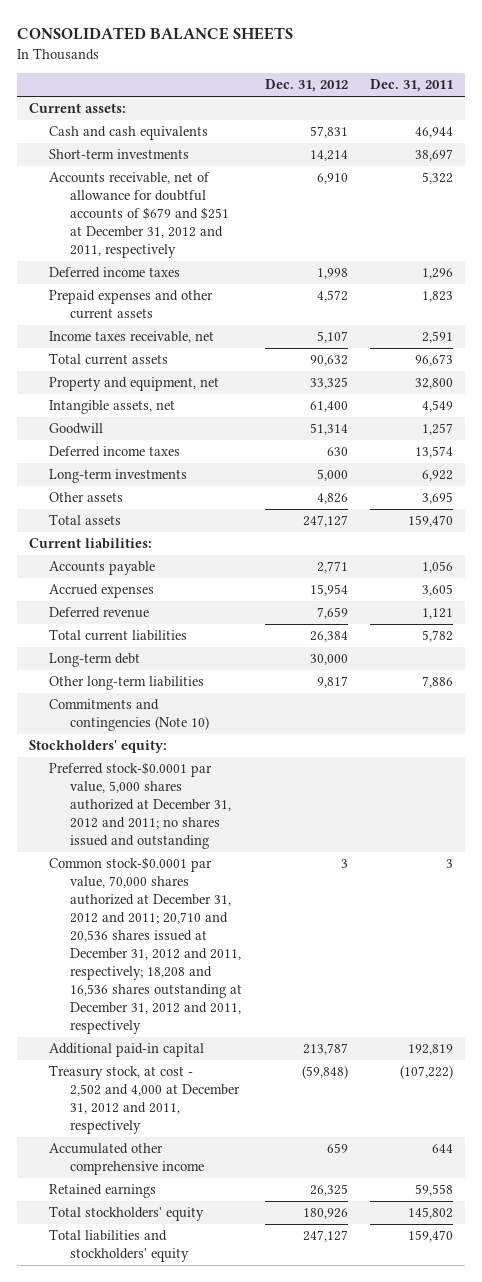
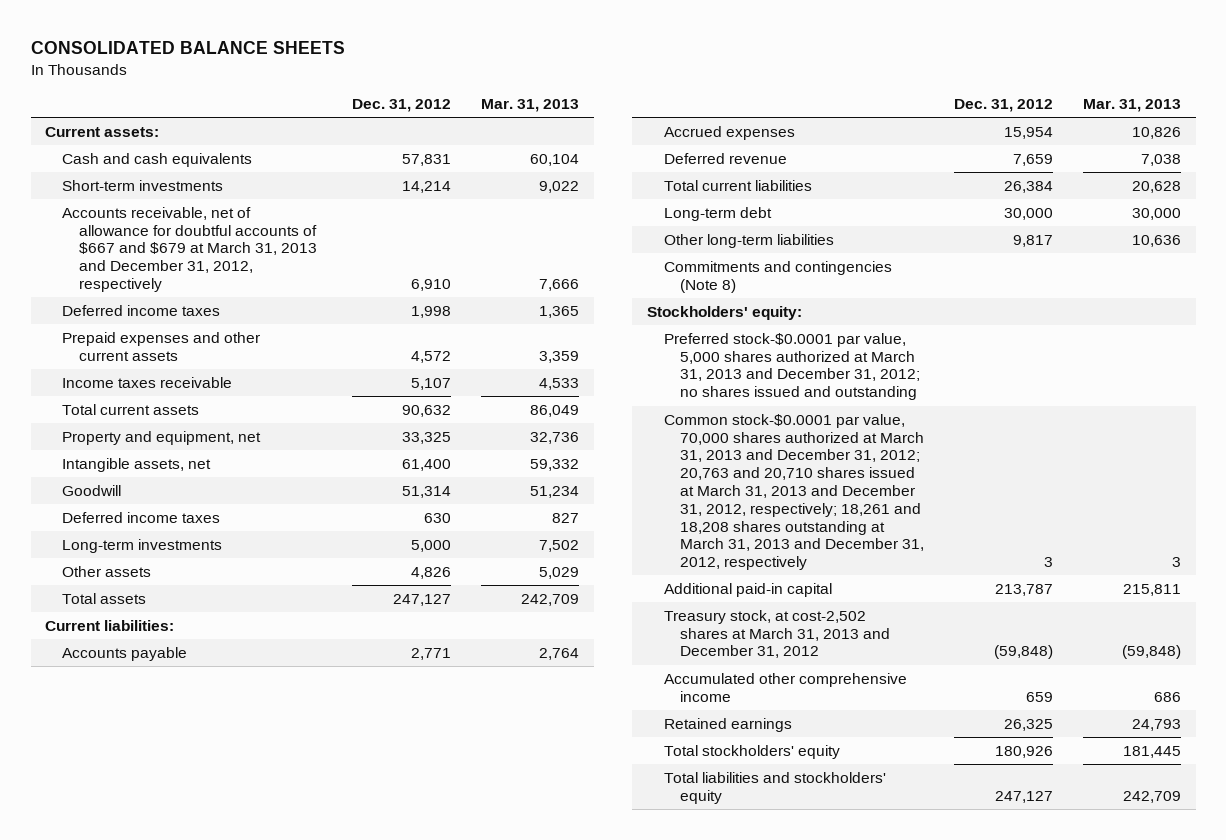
- | Dec. 31, 2012 | Dec. 31, 2011
+ | Dec. 31, 2012 | Mar. 31, 2013
- Accounts receivable, net of allowance for doubtful accounts of $679 and $251 at December 31, 2012 and 2011, respectively | 6,910 | 5,322
+ Accounts receivable, net of allowance for doubtful accounts of $667 and $679 at March 31, 2013 and December 31, 2012, respectively | 6,910 | 7,666
- Income taxes receivable, net | 5,107 | 2,591
+ Income taxes receivable | 5,107 | 4,533
- Commitments and contingencies (Note 10)
+ Commitments and contingencies (Note 8)
- Preferred stock-$0.0001 par value, 5,000 shares authorized at December 31, 2012 and 2011; no shares issued and outstanding
- Common stock-$0.0001 par value, 70,000 shares authorized at December 31, 2012 and 2011; 20,710 and 20,536 shares issued at December 31, 2012 and 2011, respectively; 18,208 and 16,536 shares outstanding at December 31, 2012 and 2011, respectively | 3 | 3
+ Preferred stock-$0.0001 par value, 5,000 shares authorized at March 31, 2013 and December 31, 2012; no shares issued and outstanding
+ Common stock-$0.0001 par value, 70,000 shares authorized at March 31, 2013 and December 31, 2012; 20,763 and 20,710 shares issued at March 31, 2013 and December 31, 2012, respectively; 18,261 and 18,208 shares outstanding at March 31, 2013 and December 31, 2012, respectively | 3 | 3
- Treasury stock, at cost - 2,502 and 4,000 at December 31, 2012 and 2011, respectively | (59,848) | (107,222)
+ Treasury stock, at cost-2,502 shares at March 31, 2013 and December 31, 2012 | (59,848) | (59,848)

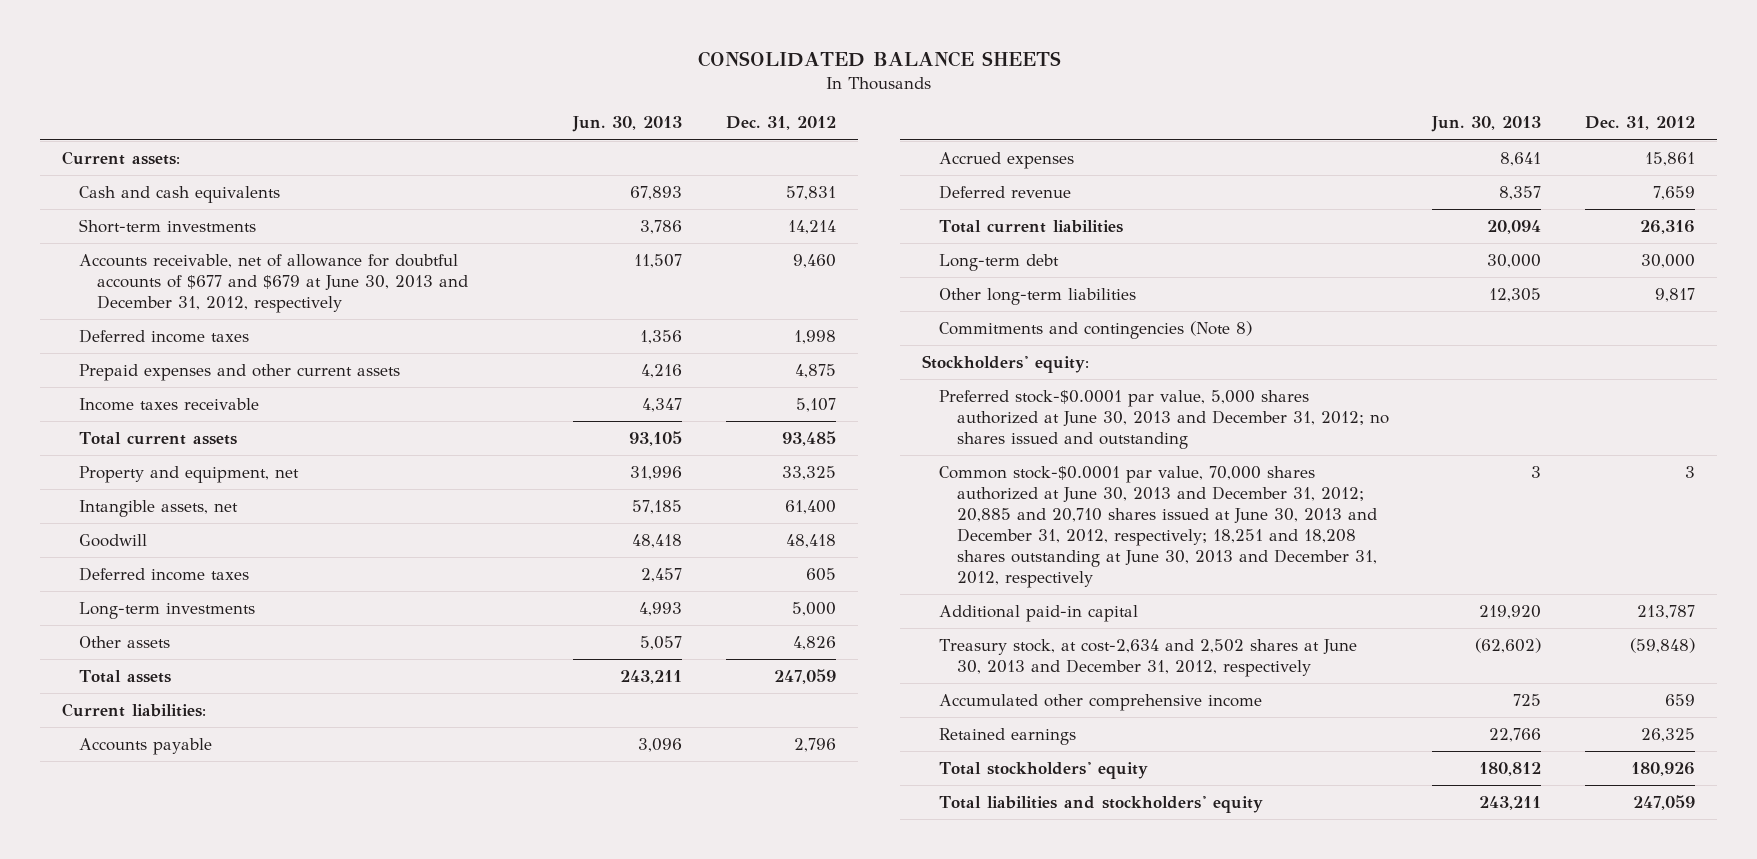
- | Dec. 31, 2012 | Mar. 31, 2013
+ | Jun. 30, 2013 | Dec. 31, 2012
- Accounts receivable, net of allowance for doubtful accounts of $667 and $679 at March 31, 2013 and December 31, 2012, respectively | 6,910 | 7,666
+ Accounts receivable, net of allowance for doubtful accounts of $677 and $679 at June 30, 2013 and December 31, 2012, respectively | 11,507 | 9,460
- Prepaid expenses and other current assets | 4,572 | 3,359
+ Prepaid expenses and other current assets | 4,216 | 4,875
- Total current assets | 90,632 | 86,049
+ Total current assets | 93,105 | 93,485
- Goodwill | 51,314 | 51,234
- Deferred income taxes | 630 | 827
+ Goodwill | 48,418 | 48,418
+ Deferred income taxes | 2,457 | 605
- Total assets | 247,127 | 242,709
+ Total assets | 243,211 | 247,059
- Accounts payable | 2,771 | 2,764
- Accrued expenses | 15,954 | 10,826
+ Accounts payable | 3,096 | 2,796
+ Accrued expenses | 8,641 | 15,861
- Total current liabilities | 26,384 | 20,628
+ Total current liabilities | 20,094 | 26,316
- Preferred stock-$0.0001 par value, 5,000 shares authorized at March 31, 2013 and December 31, 2012; no shares issued and outstanding
- Common stock-$0.0001 par value, 70,000 shares authorized at March 31, 2013 and December 31, 2012; 20,763 and 20,710 shares issued at March 31, 2013 and December 31, 2012, respectively; 18,261 and 18,208 shares outstanding at March 31, 2013 and December 31, 2012, respectively | 3 | 3
+ Preferred stock-$0.0001 par value, 5,000 shares authorized at June 30, 2013 and December 31, 2012; no shares issued and outstanding
+ Common stock-$0.0001 par value, 70,000 shares authorized at June 30, 2013 and December 31, 2012; 20,885 and 20,710 shares issued at June 30, 2013 and December 31, 2012, respectively; 18,251 and 18,208 shares outstanding at June 30, 2013 and December 31, 2012, respectively | 3 | 3
- Treasury stock, at cost-2,502 shares at March 31, 2013 and December 31, 2012 | (59,848) | (59,848)
+ Treasury stock, at cost-2,634 and 2,502 shares at June 30, 2013 and December 31, 2012, respectively | (62,602) | (59,848)
- Total liabilities and stockholders' equity | 247,127 | 242,709
+ Total liabilities and stockholders' equity | 243,211 | 247,059

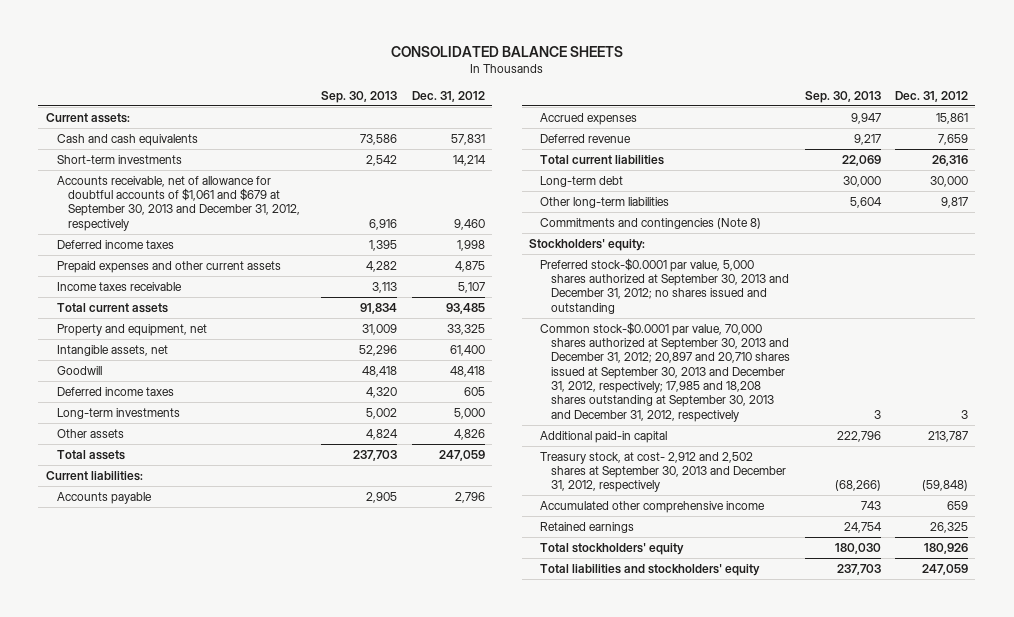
- | Jun. 30, 2013 | Dec. 31, 2012
+ | Sep. 30, 2013 | Dec. 31, 2012
- Accounts receivable, net of allowance for doubtful accounts of $677 and $679 at June 30, 2013 and December 31, 2012, respectively | 11,507 | 9,460
+ Accounts receivable, net of allowance for doubtful accounts of $1,061 and $679 at September 30, 2013 and December 31, 2012, respectively | 6,916 | 9,460
- Preferred stock-$0.0001 par value, 5,000 shares authorized at June 30, 2013 and December 31, 2012; no shares issued and outstanding
- Common stock-$0.0001 par value, 70,000 shares authorized at June 30, 2013 and December 31, 2012; 20,885 and 20,710 shares issued at June 30, 2013 and December 31, 2012, respectively; 18,251 and 18,208 shares outstanding at June 30, 2013 and December 31, 2012, respectively | 3 | 3
+ Preferred stock-$0.0001 par value, 5,000 shares authorized at September 30, 2013 and December 31, 2012; no shares issued and outstanding
+ Common stock-$0.0001 par value, 70,000 shares authorized at September 30, 2013 and December 31, 2012; 20,897 and 20,710 shares issued at September 30, 2013 and December 31, 2012, respectively; 17,985 and 18,208 shares outstanding at September 30, 2013 and December 31, 2012, respectively | 3 | 3
- Treasury stock, at cost-2,634 and 2,502 shares at June 30, 2013 and December 31, 2012, respectively | (62,602) | (59,848)
+ Treasury stock, at cost- 2,912 and 2,502 shares at September 30, 2013 and December 31, 2012, respectively | (68,266) | (59,848)

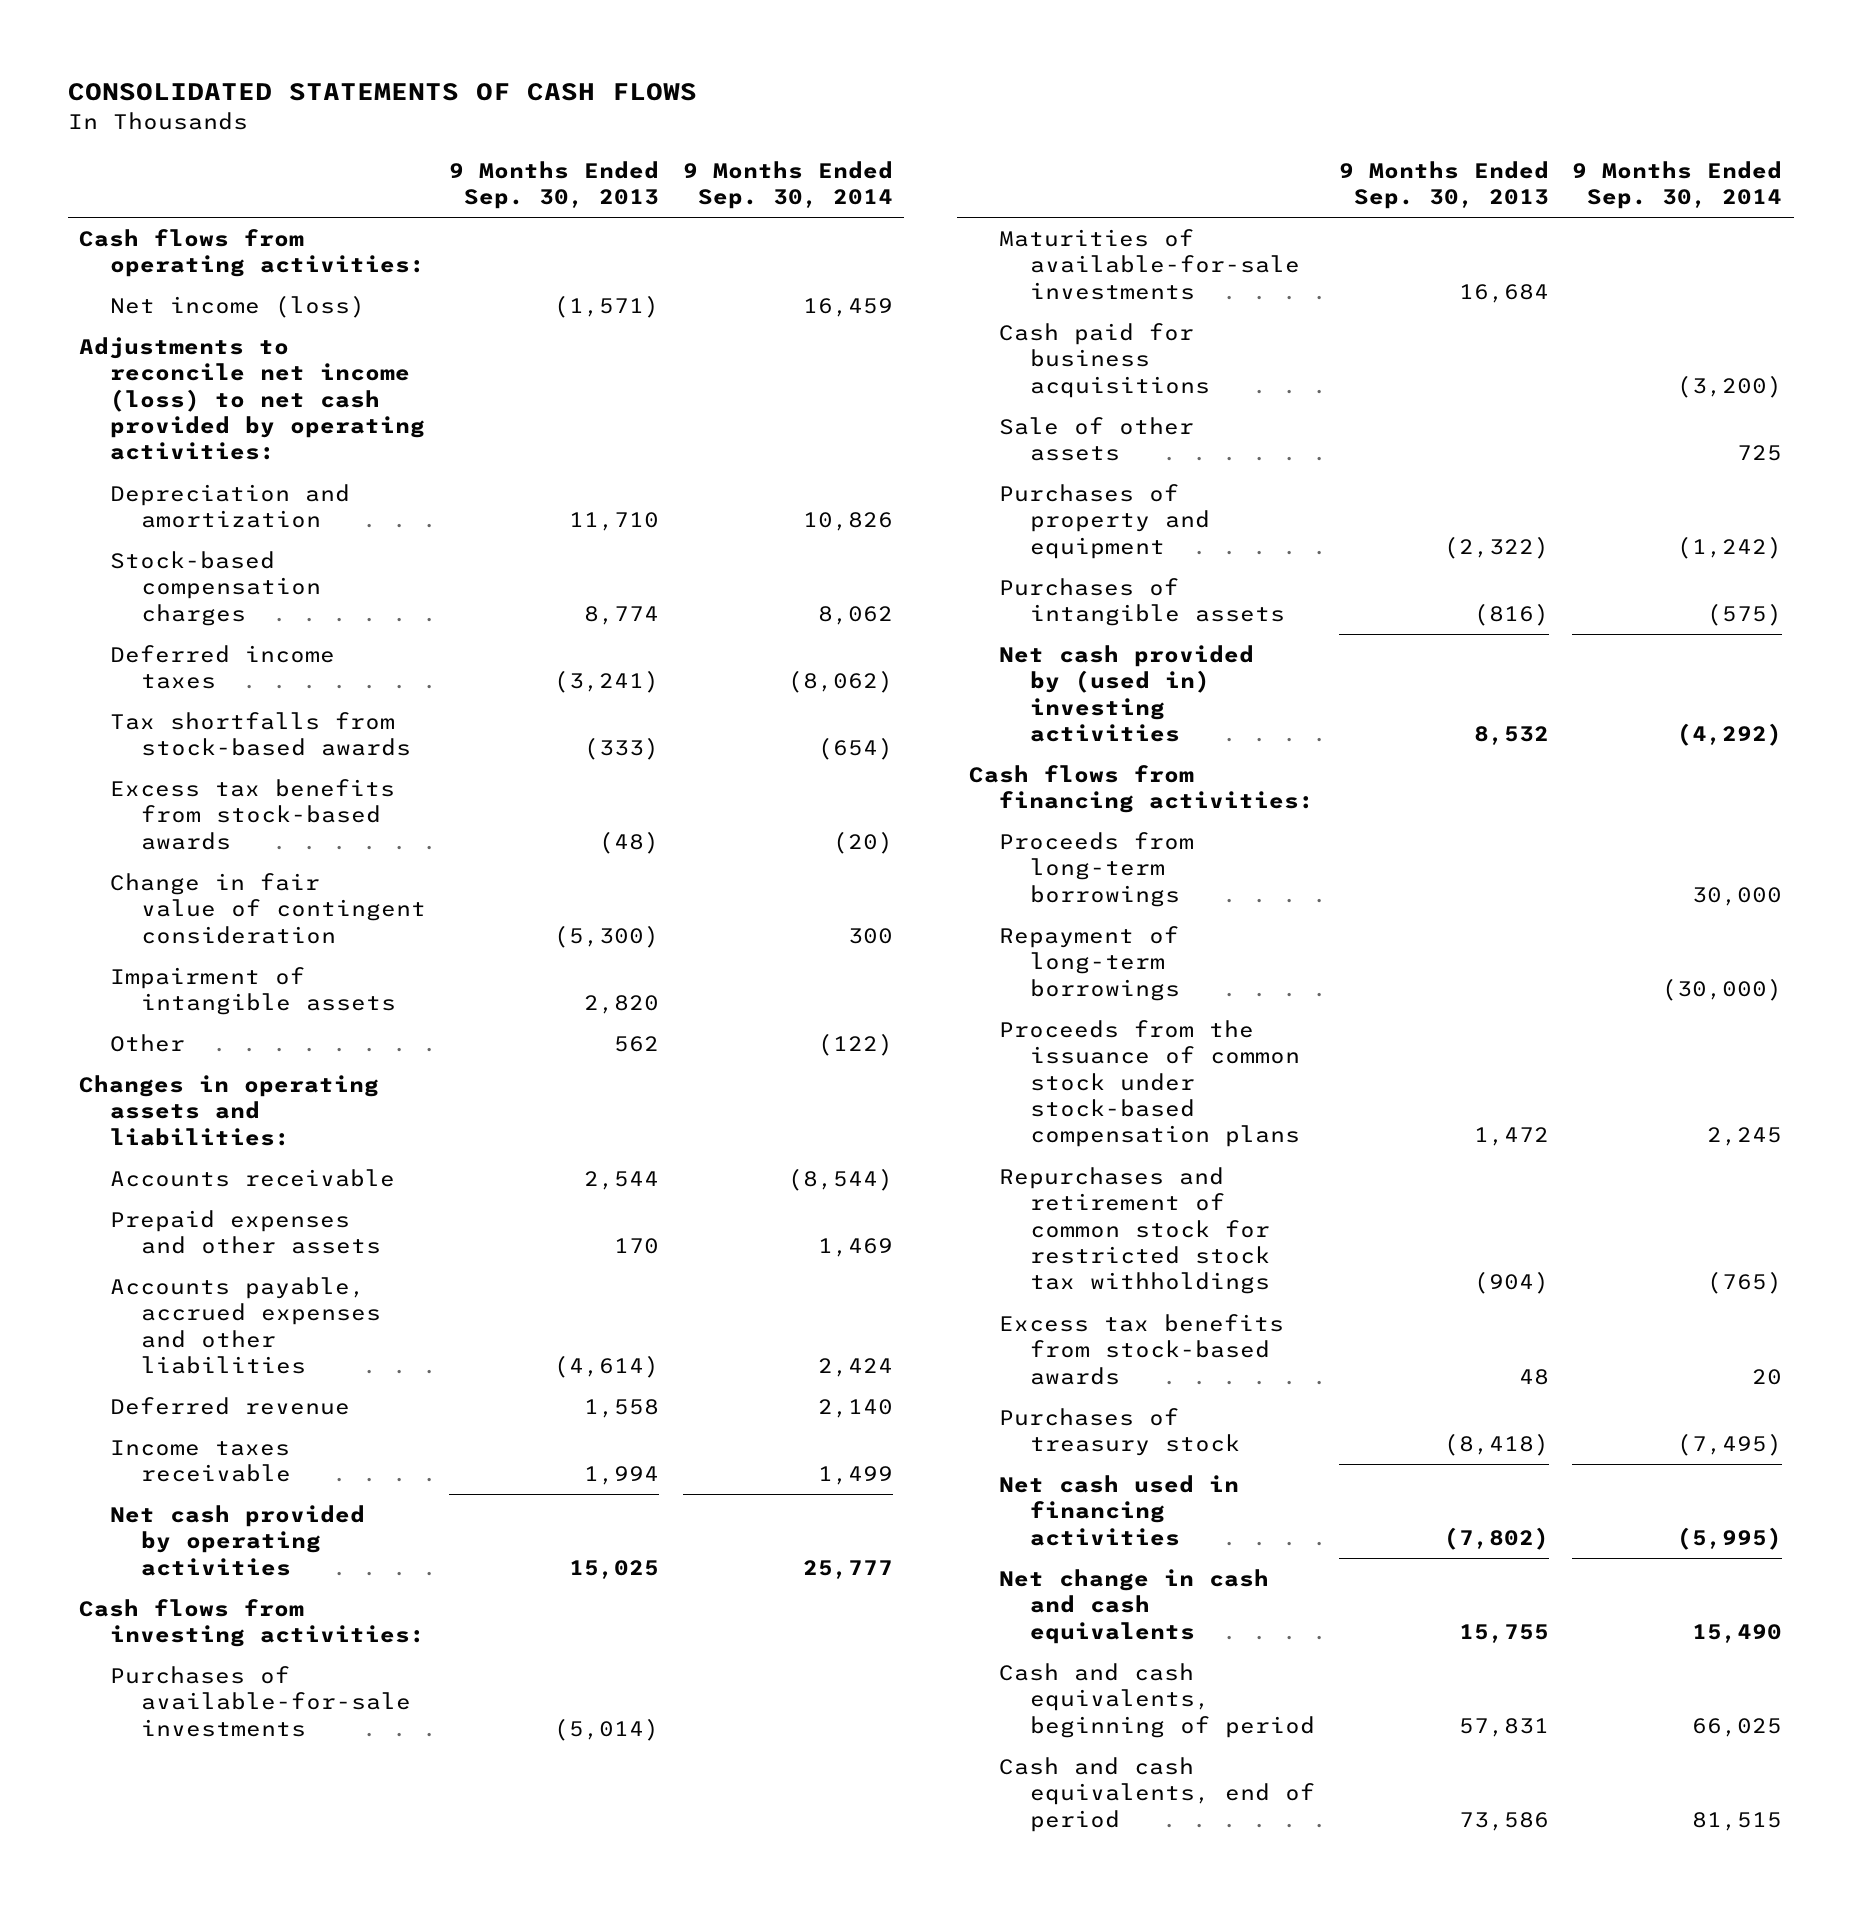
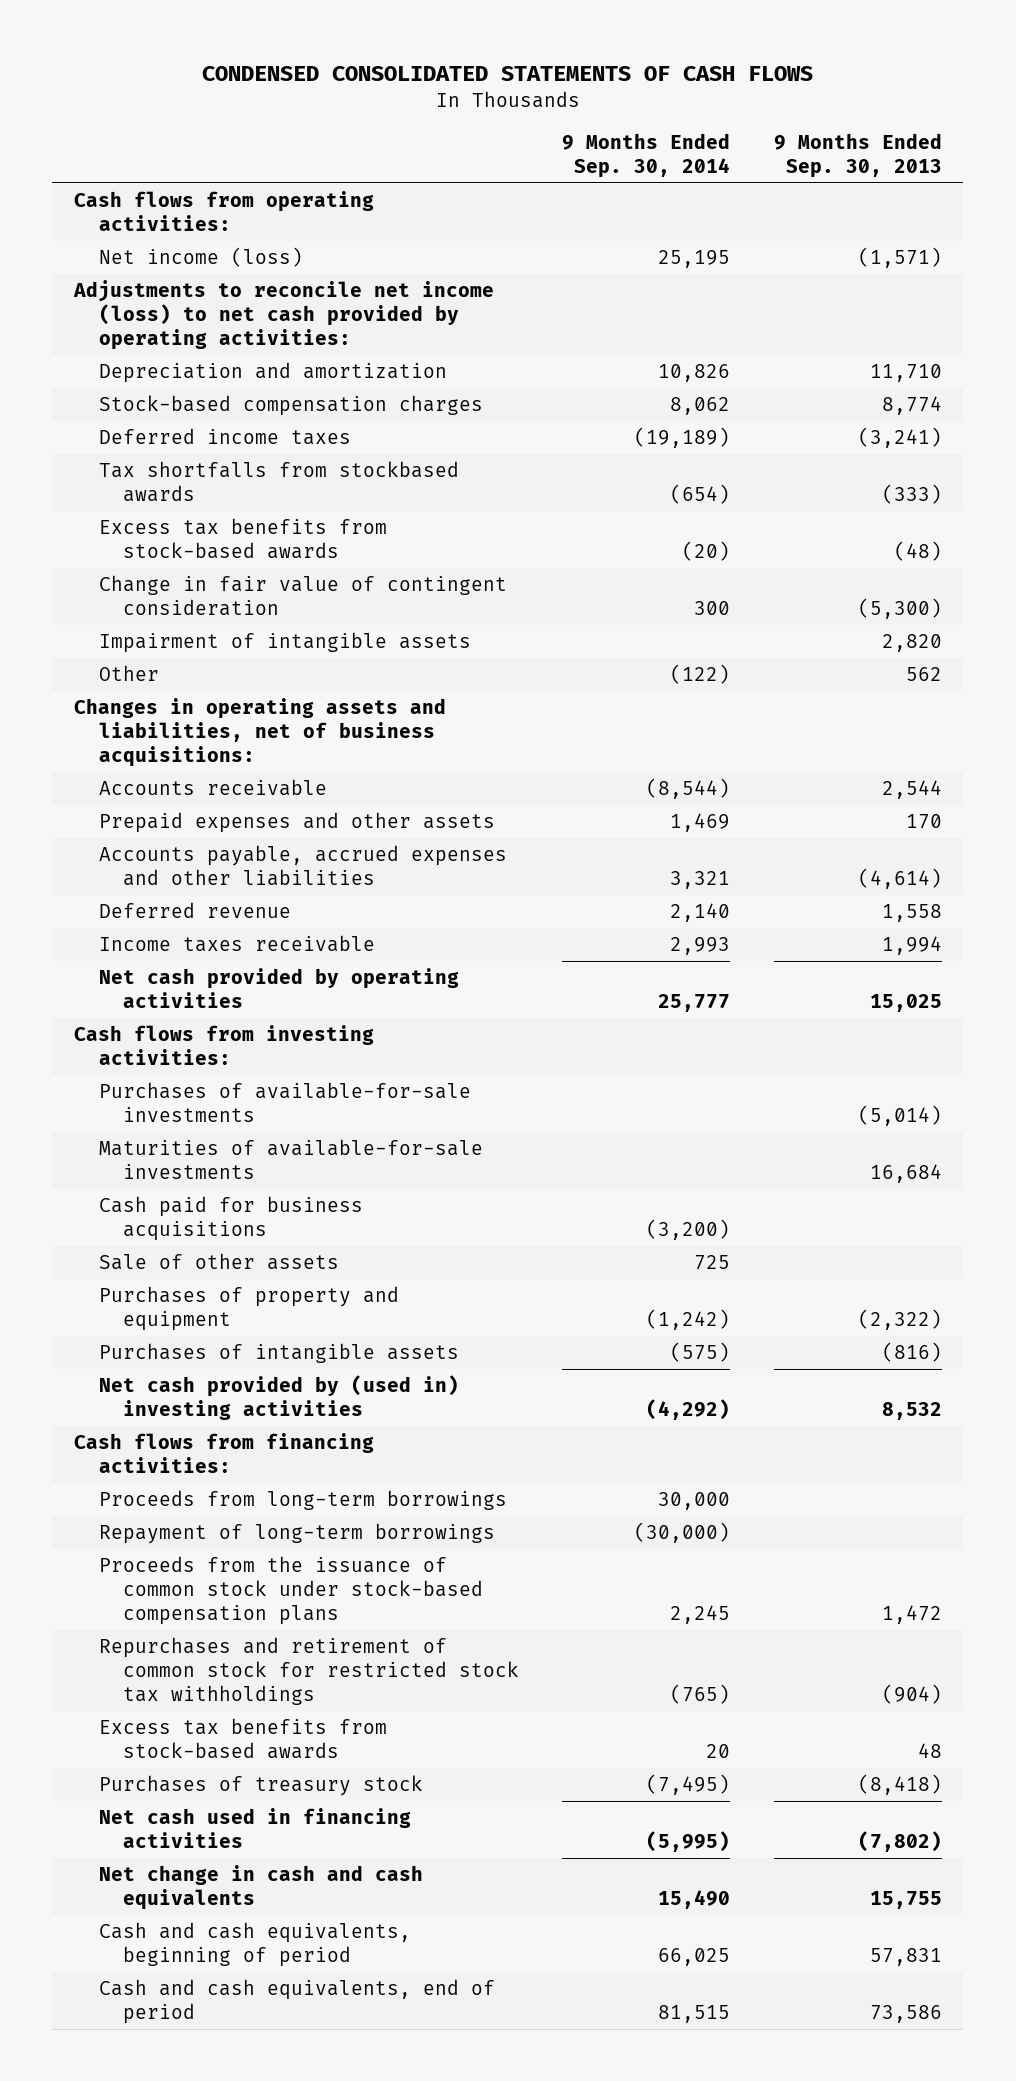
- CONSOLIDATED STATEMENTS OF CASH FLOWS
+ CONDENSED CONSOLIDATED STATEMENTS OF CASH FLOWS
- | 9 Months Ended Sep. 30, 2013 | 9 Months Ended Sep. 30, 2014
+ | 9 Months Ended Sep. 30, 2014 | 9 Months Ended Sep. 30, 2013
- Net income (loss) | (1,571) | 16,459
+ Net income (loss) | 25,195 | (1,571)
- Deferred income taxes | (3,241) | (8,062)
- Tax shortfalls from stock-based awards | (333) | (654)
+ Deferred income taxes | (19,189) | (3,241)
+ Tax shortfalls from stockbased awards | (654) | (333)
- Changes in operating assets and liabilities:
+ Changes in operating assets and liabilities, net of business acquisitions:
- Accounts payable, accrued expenses and other liabilities | (4,614) | 2,424
+ Accounts payable, accrued expenses and other liabilities | 3,321 | (4,614)
- Income taxes receivable | 1,994 | 1,499
+ Income taxes receivable | 2,993 | 1,994

